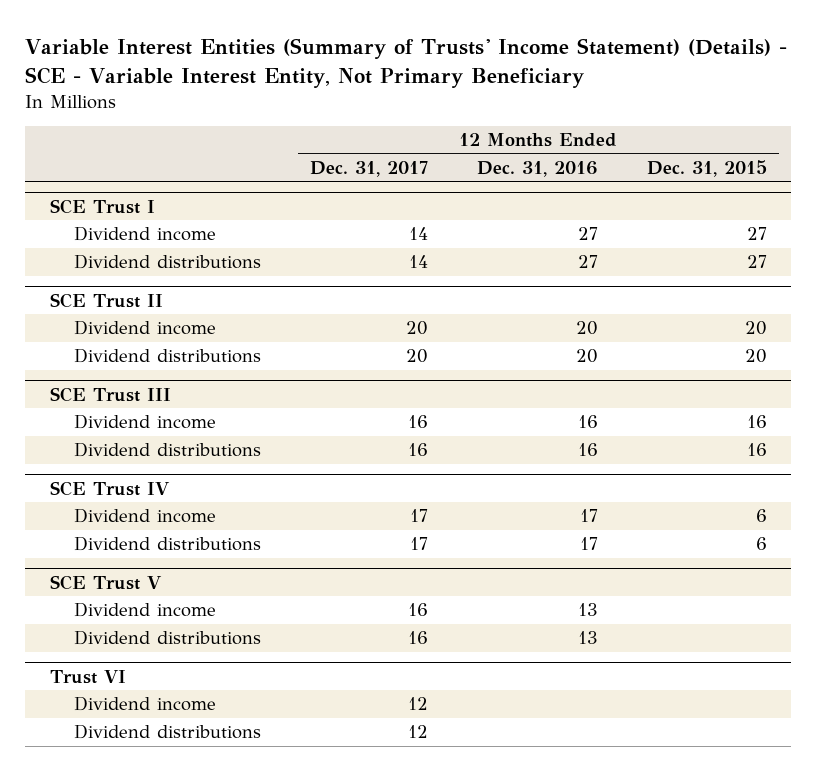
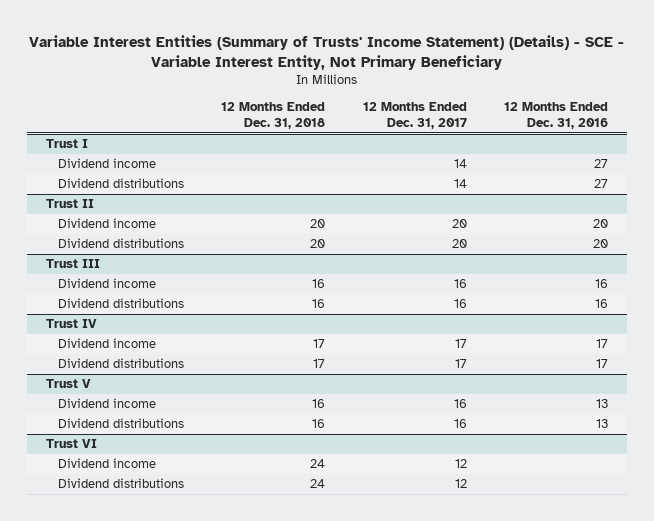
- | 12 Months Ended Dec. 31, 2017 | 12 Months Ended Dec. 31, 2016 | 12 Months Ended Dec. 31, 2015
+ | 12 Months Ended Dec. 31, 2018 | 12 Months Ended Dec. 31, 2017 | 12 Months Ended Dec. 31, 2016
- SCE Trust I
+ Trust I
- SCE Trust II
+ Trust II
- SCE Trust III
+ Trust III
- SCE Trust IV
+ Trust IV
- SCE Trust V
+ Trust V

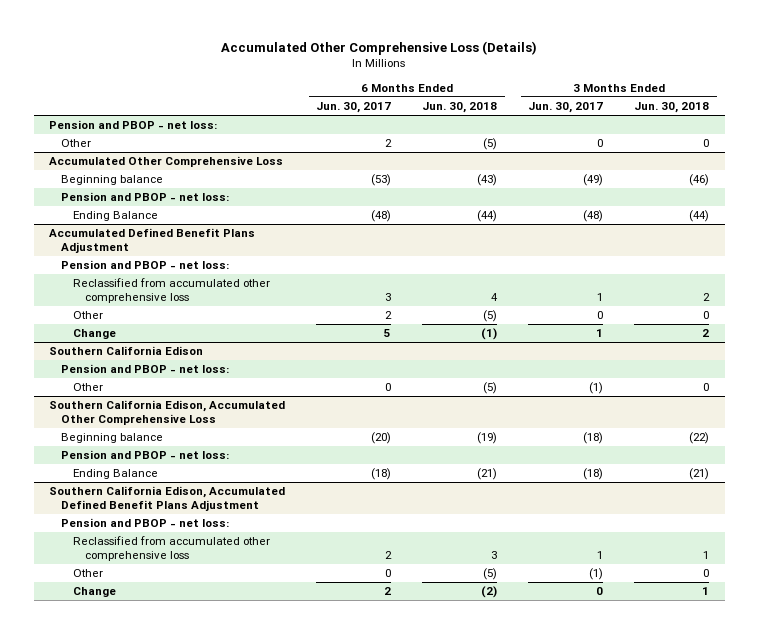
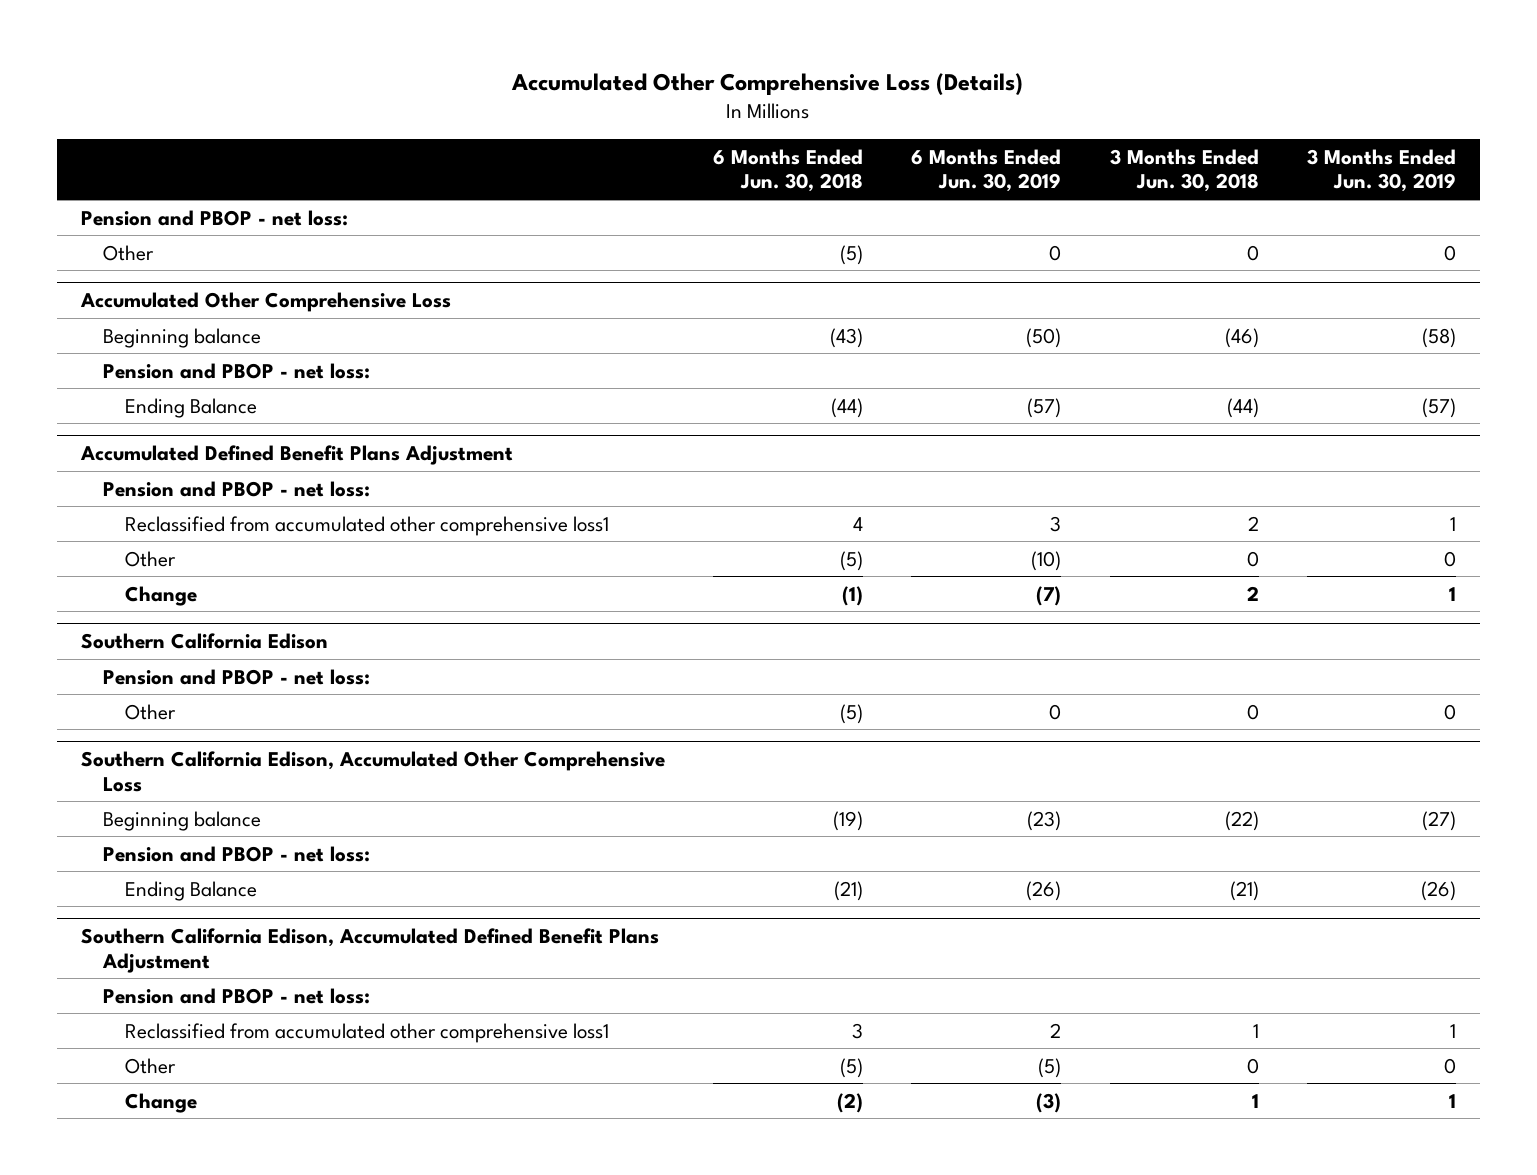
- | 6 Months Ended Jun. 30, 2017 | 6 Months Ended Jun. 30, 2018 | 3 Months Ended Jun. 30, 2017 | 3 Months Ended Jun. 30, 2018
+ | 6 Months Ended Jun. 30, 2018 | 6 Months Ended Jun. 30, 2019 | 3 Months Ended Jun. 30, 2018 | 3 Months Ended Jun. 30, 2019
@ Accumulated Defined Benefit Plans Adjustment
- Reclassified from accumulated other comprehensive loss | 3 | 4 | 1 | 2
+ Reclassified from accumulated other comprehensive loss1 | 4 | 3 | 2 | 1
@ Southern California Edison, Accumulated Defined Benefit Plans Adjustment
- Reclassified from accumulated other comprehensive loss | 2 | 3 | 1 | 1
+ Reclassified from accumulated other comprehensive loss1 | 3 | 2 | 1 | 1

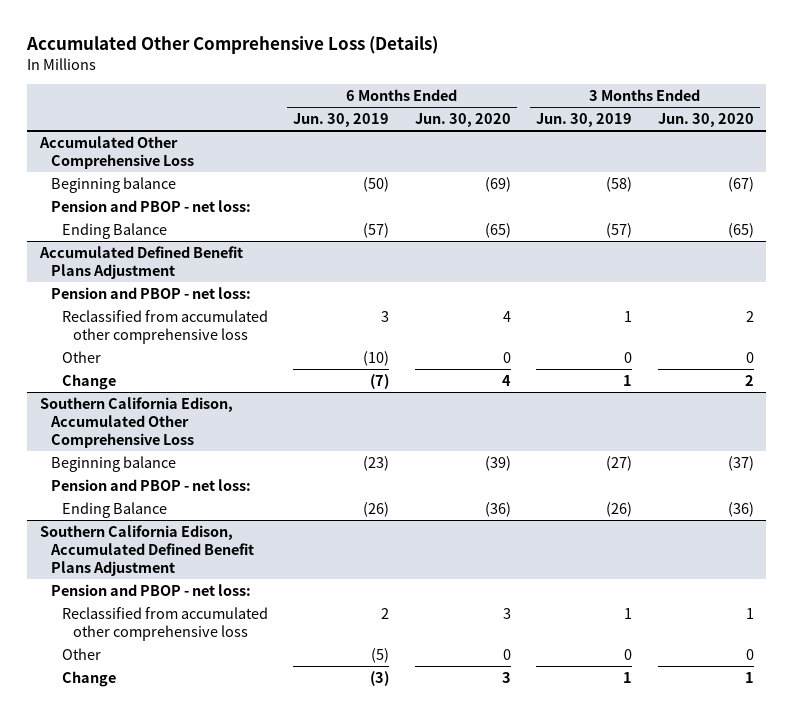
- | 6 Months Ended Jun. 30, 2018 | 6 Months Ended Jun. 30, 2019 | 3 Months Ended Jun. 30, 2018 | 3 Months Ended Jun. 30, 2019
+ | 6 Months Ended Jun. 30, 2019 | 6 Months Ended Jun. 30, 2020 | 3 Months Ended Jun. 30, 2019 | 3 Months Ended Jun. 30, 2020
- Pension and PBOP - net loss:
- Other | (5) | 0 | 0 | 0
@ Accumulated Defined Benefit Plans Adjustment
- Reclassified from accumulated other comprehensive loss1 | 4 | 3 | 2 | 1
+ Reclassified from accumulated other comprehensive loss | 3 | 4 | 1 | 2
- Southern California Edison
- Pension and PBOP - net loss:
- Other | (5) | 0 | 0 | 0
@ Southern California Edison, Accumulated Defined Benefit Plans Adjustment
- Reclassified from accumulated other comprehensive loss1 | 3 | 2 | 1 | 1
+ Reclassified from accumulated other comprehensive loss | 2 | 3 | 1 | 1

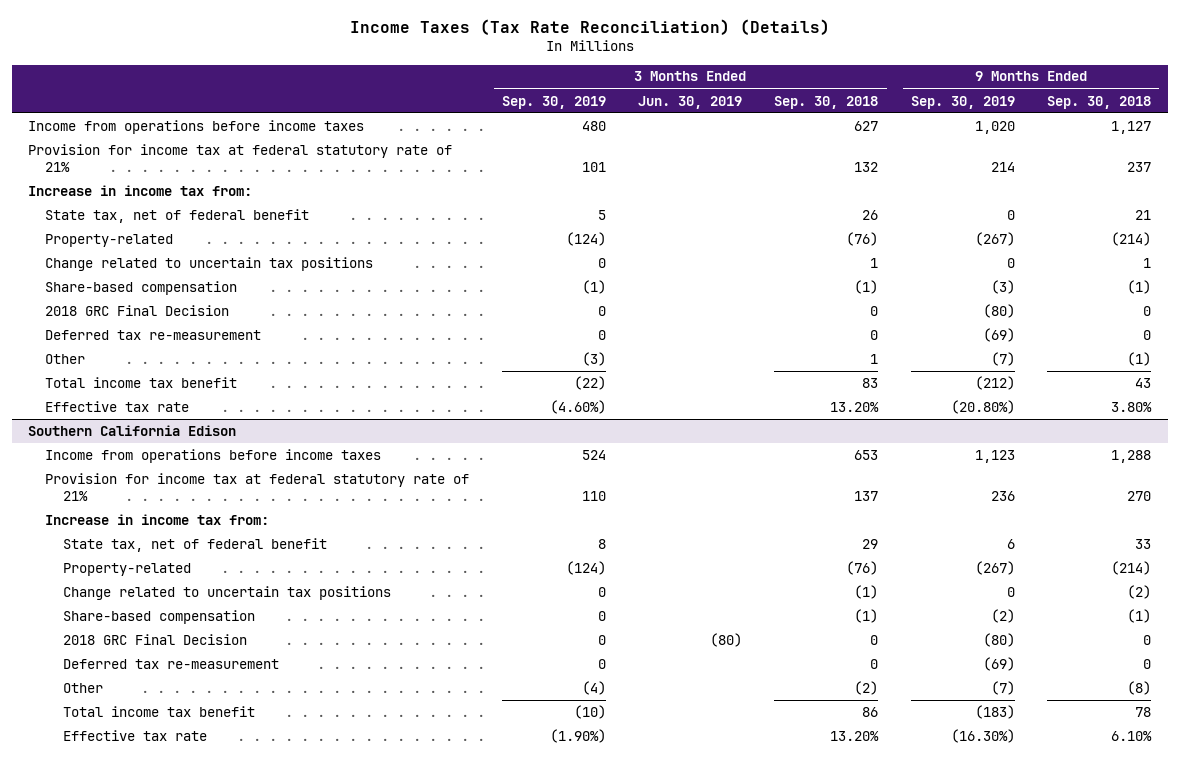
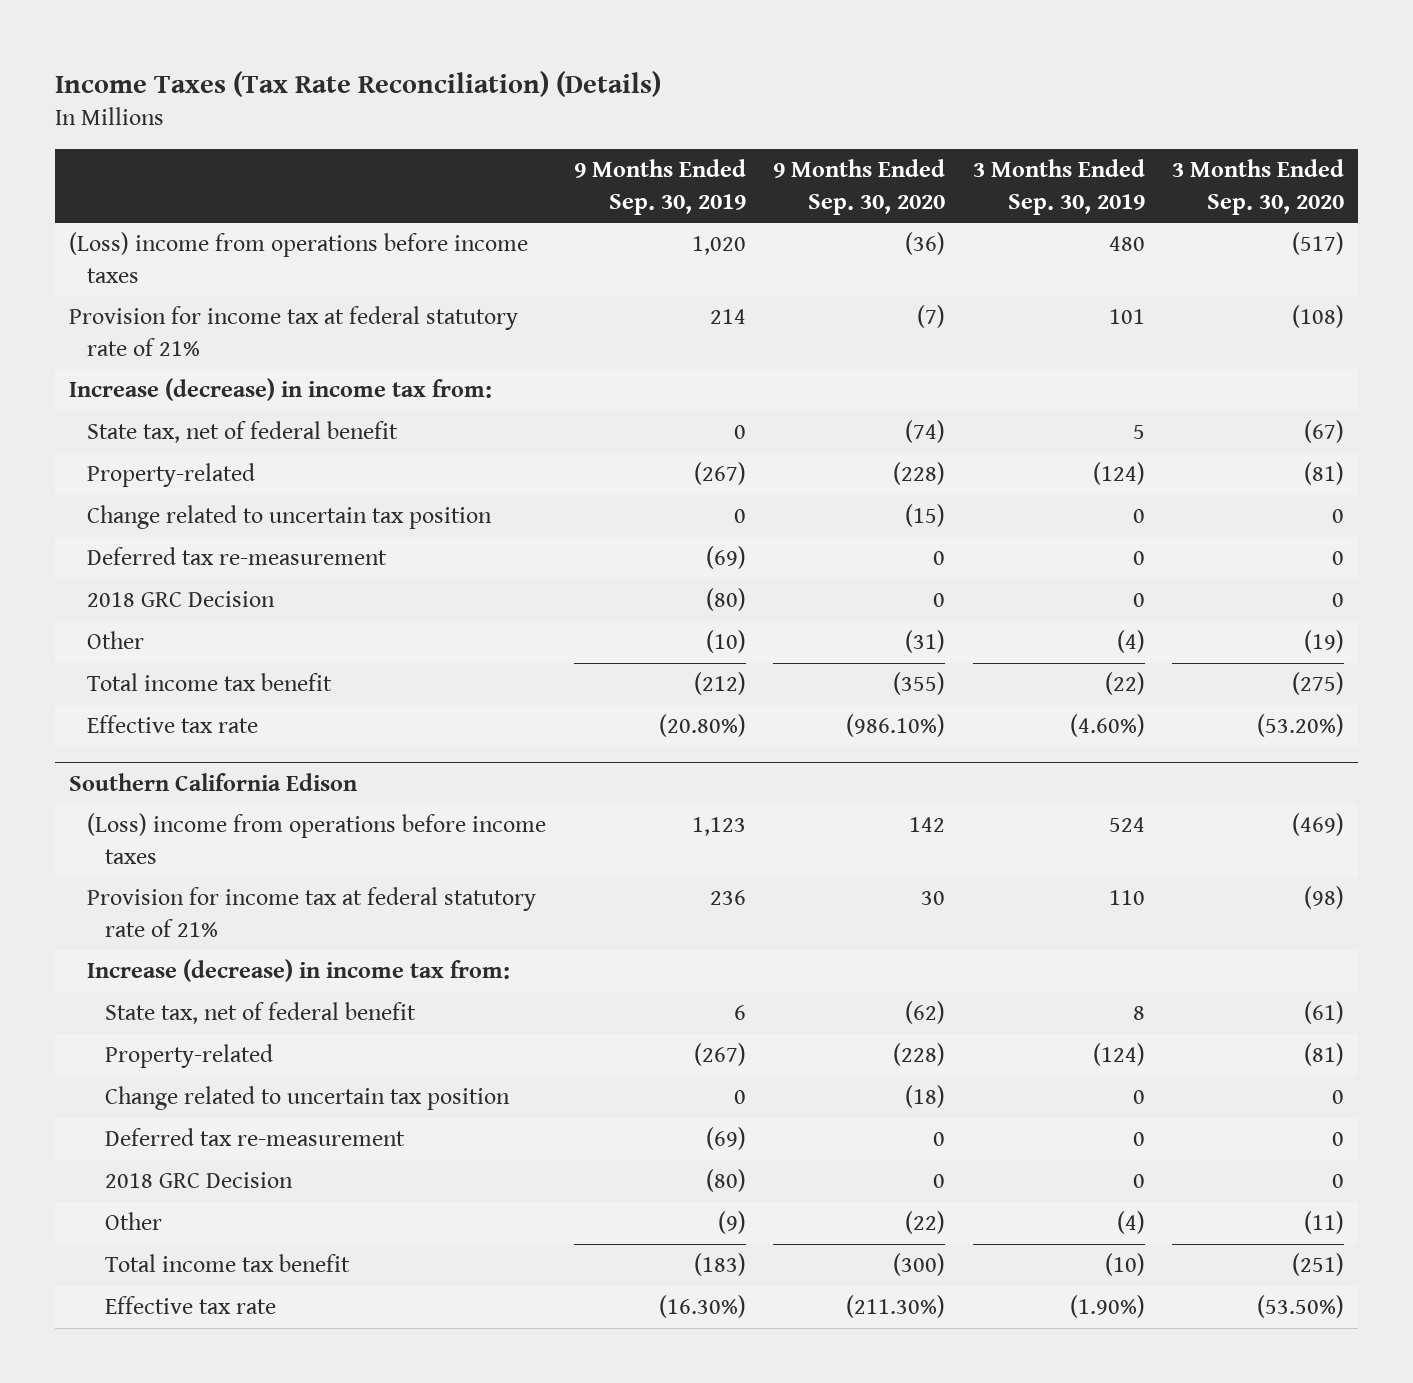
- | 3 Months Ended Sep. 30, 2019 | 3 Months Ended Jun. 30, 2019 | 3 Months Ended Sep. 30, 2018 | 9 Months Ended Sep. 30, 2019 | 9 Months Ended Sep. 30, 2018
+ | 9 Months Ended Sep. 30, 2019 | 9 Months Ended Sep. 30, 2020 | 3 Months Ended Sep. 30, 2019 | 3 Months Ended Sep. 30, 2020
- Income from operations before income taxes | 480 | | 627 | 1,020 | 1,127
+ (Loss) income from operations before income taxes | 1,020 | (36) | 480 | (517)
- Increase in income tax from:
+ Increase (decrease) in income tax from:
- Change related to uncertain tax positions | 0 | | 1 | 0 | 1
- Share-based compensation | (1) | | (1) | (3) | (1)
- 2018 GRC Final Decision | 0 | | 0 | (80) | 0
+ Change related to uncertain tax position | 0 | (15) | 0 | 0
- Other | (3) | | 1 | (7) | (1)
+ 2018 GRC Decision | (80) | 0 | 0 | 0
+ Other | (10) | (31) | (4) | (19)
@ Southern California Edison
- Income from operations before income taxes | 524 | | 653 | 1,123 | 1,288
+ (Loss) income from operations before income taxes | 1,123 | 142 | 524 | (469)
- Increase in income tax from:
+ Increase (decrease) in income tax from:
- Change related to uncertain tax positions | 0 | | (1) | 0 | (2)
- Share-based compensation | 0 | | (1) | (2) | (1)
- 2018 GRC Final Decision | 0 | (80) | 0 | (80) | 0
+ Change related to uncertain tax position | 0 | (18) | 0 | 0
- Other | (4) | | (2) | (7) | (8)
+ 2018 GRC Decision | (80) | 0 | 0 | 0
+ Other | (9) | (22) | (4) | (11)

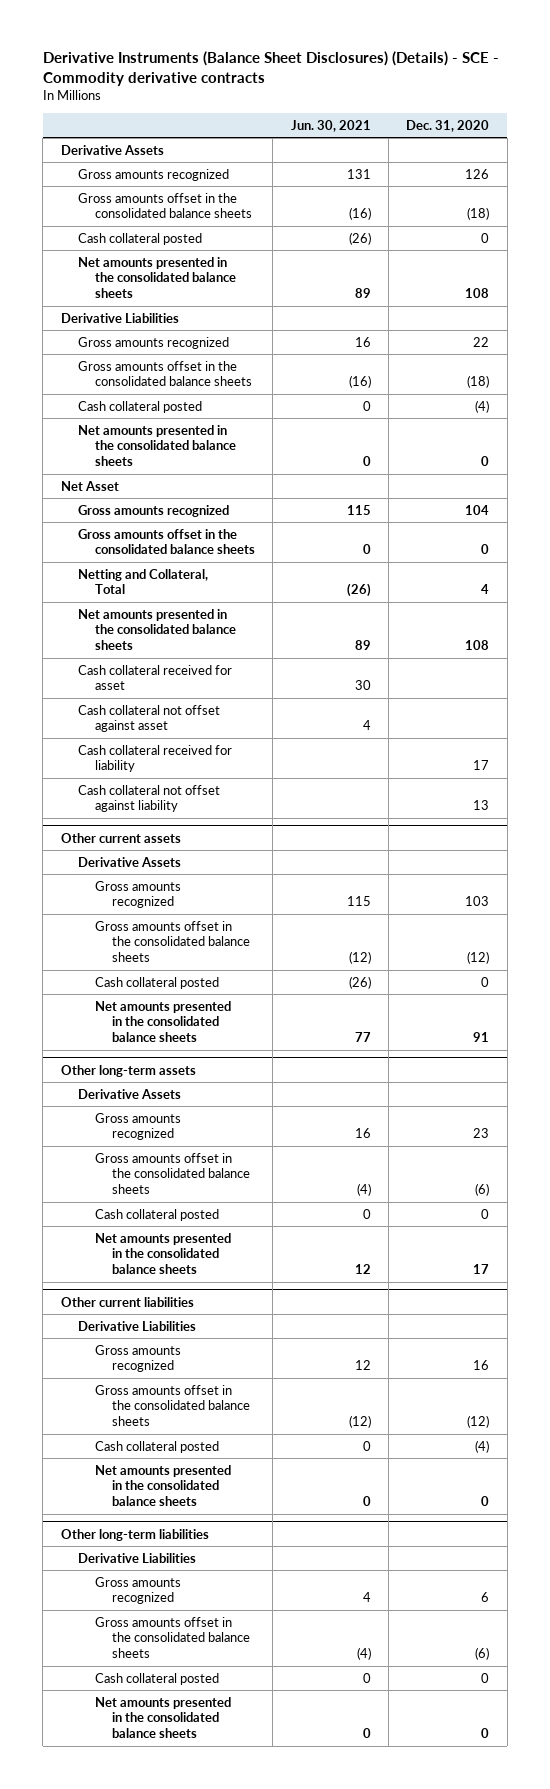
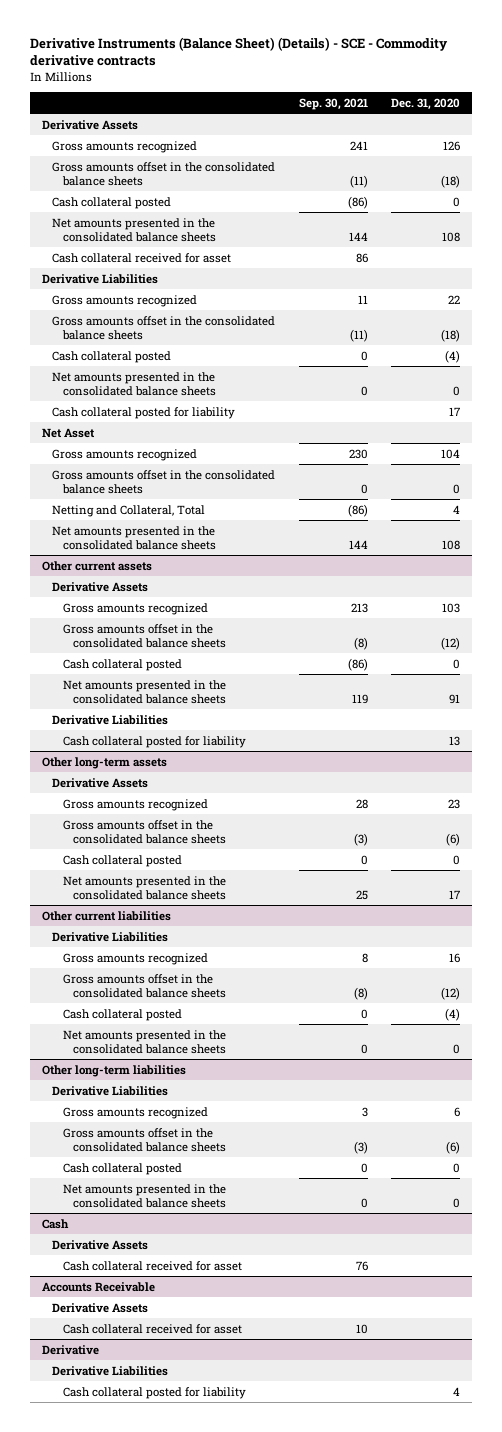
- Derivative Instruments (Balance Sheet Disclosures) (Details) - SCE - Commodity derivative contracts
+ Derivative Instruments (Balance Sheet) (Details) - SCE - Commodity derivative contracts
- | Jun. 30, 2021 | Dec. 31, 2020
+ | Sep. 30, 2021 | Dec. 31, 2020
moved up: Cash collateral received for asset | 86 |
+ Cash collateral posted for liability | | 17
- Cash collateral not offset against asset | 4 |
- Cash collateral received for liability | | 17
- Cash collateral not offset against liability | | 13
@ Other current assets
+ Derivative Liabilities
+ Cash collateral posted for liability | | 13
+ Cash
+ Derivative Assets
+ Cash collateral received for asset | 76 |
+ Accounts Receivable
+ Derivative Assets
+ Cash collateral received for asset | 10 |
+ Derivative
+ Derivative Liabilities
+ Cash collateral posted for liability | | 4

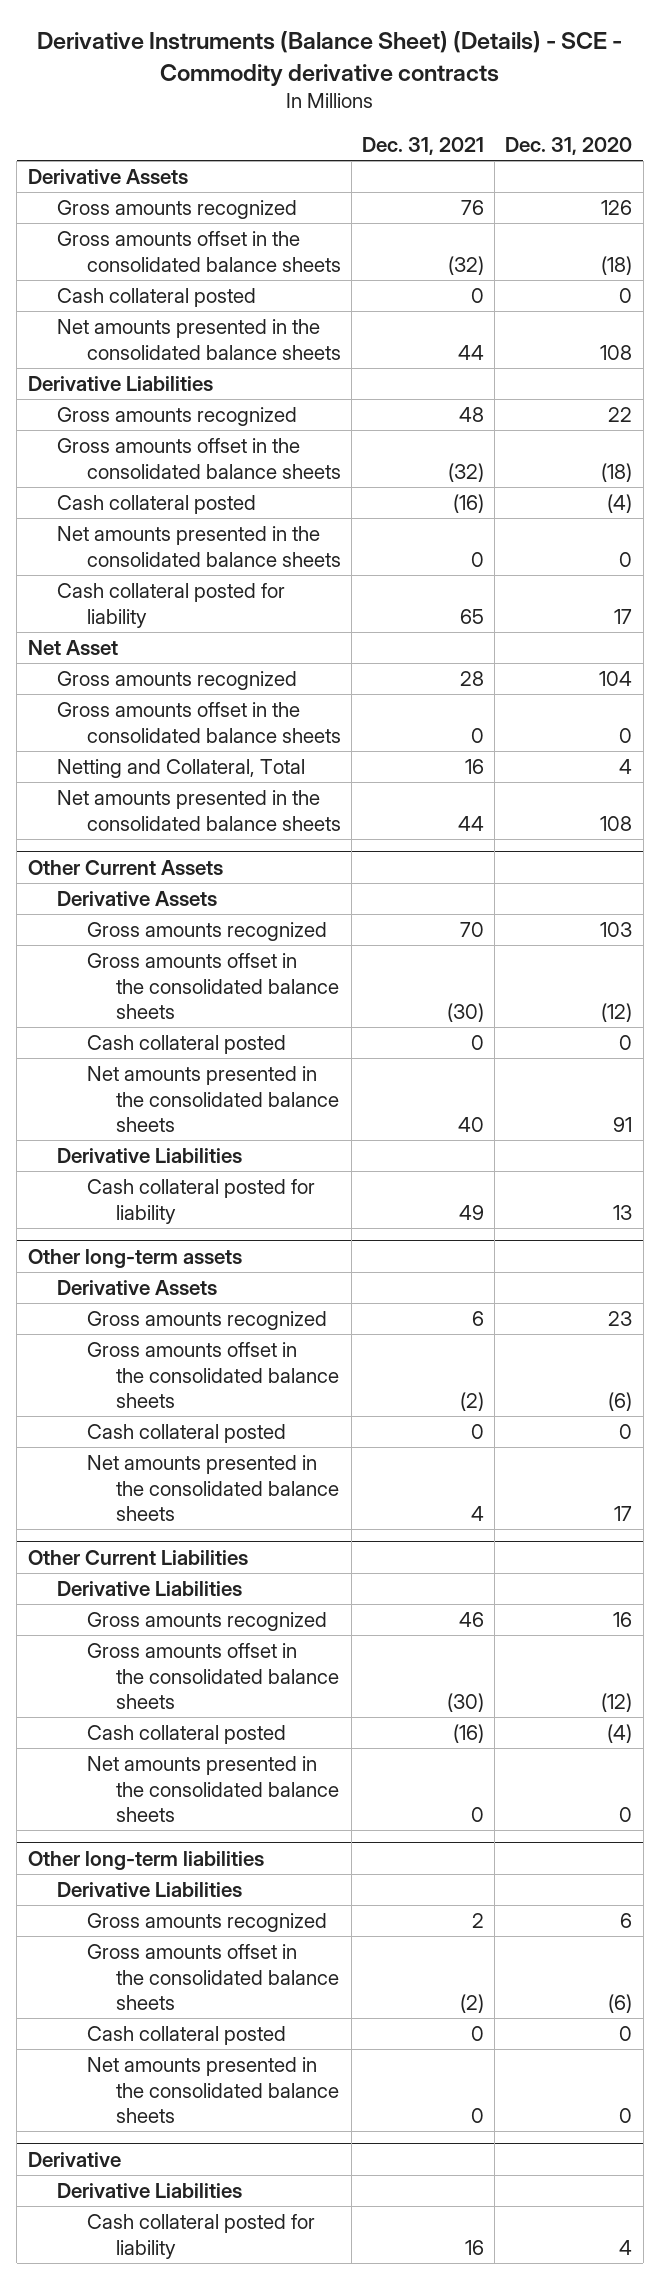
- | Sep. 30, 2021 | Dec. 31, 2020
+ | Dec. 31, 2021 | Dec. 31, 2020
- Cash collateral received for asset | 86 |
- Other current assets
+ Other Current Assets
- Other current liabilities
+ Other Current Liabilities
- Cash
- Derivative Assets
- Cash collateral received for asset | 76 |
- Accounts Receivable
- Derivative Assets
- Cash collateral received for asset | 10 |

